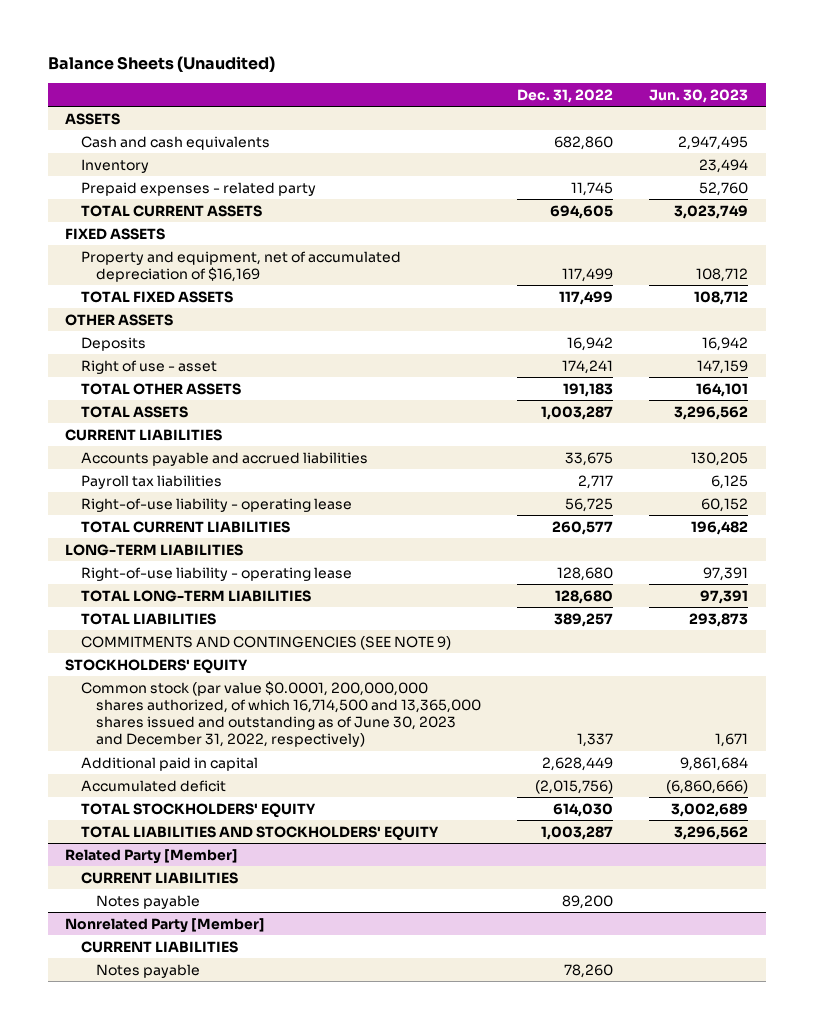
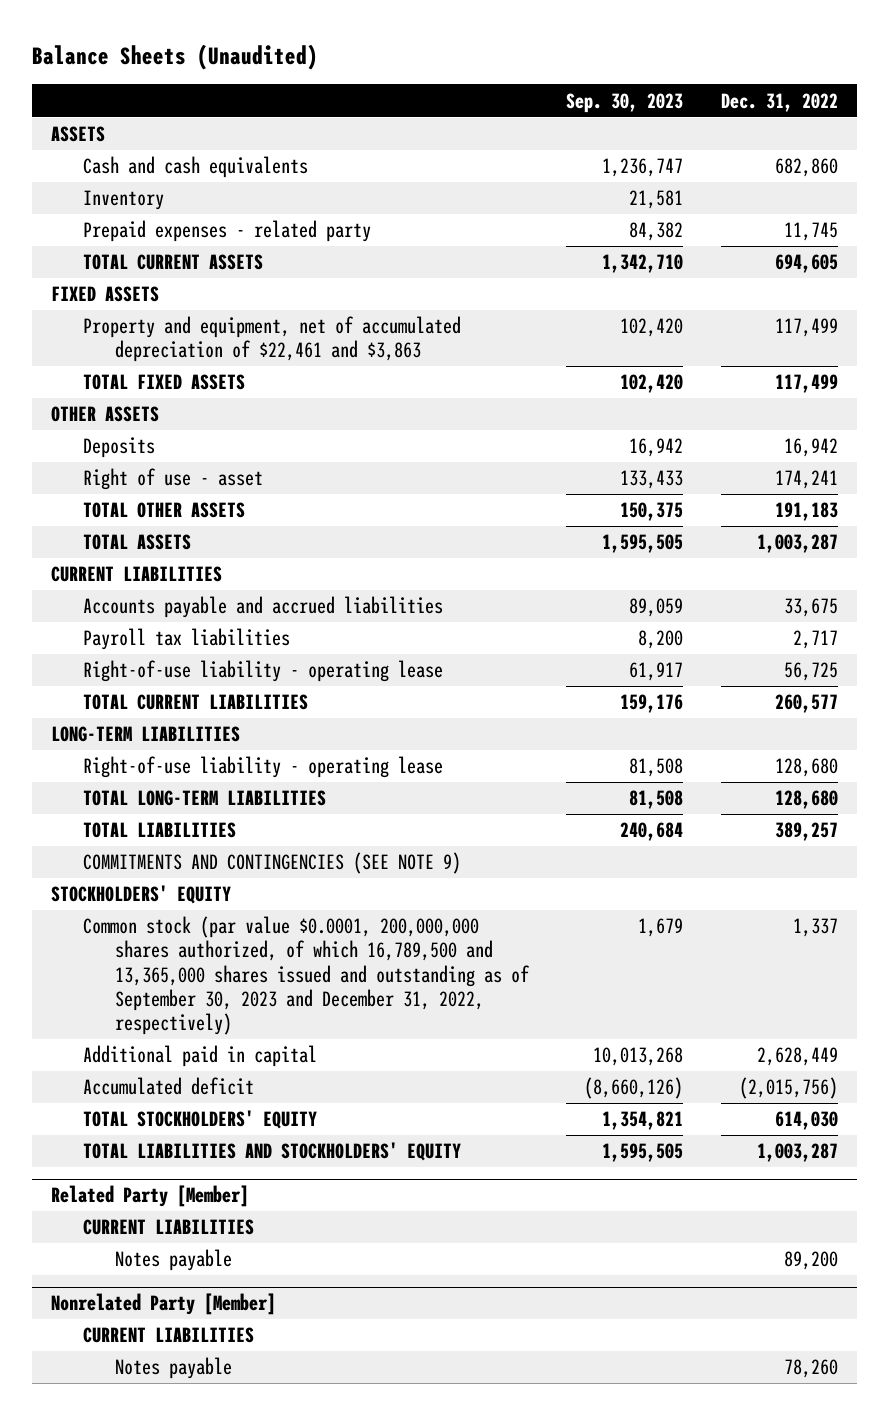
- | Dec. 31, 2022 | Jun. 30, 2023
+ | Sep. 30, 2023 | Dec. 31, 2022
- Property and equipment, net of accumulated depreciation of $16,169 | 117,499 | 108,712
+ Property and equipment, net of accumulated depreciation of $22,461 and $3,863 | 102,420 | 117,499
- Common stock (par value $0.0001, 200,000,000 shares authorized, of which 16,714,500 and 13,365,000 shares issued and outstanding as of June 30, 2023 and December 31, 2022, respectively) | 1,337 | 1,671
+ Common stock (par value $0.0001, 200,000,000 shares authorized, of which 16,789,500 and 13,365,000 shares issued and outstanding as of September 30, 2023 and December 31, 2022, respectively) | 1,679 | 1,337

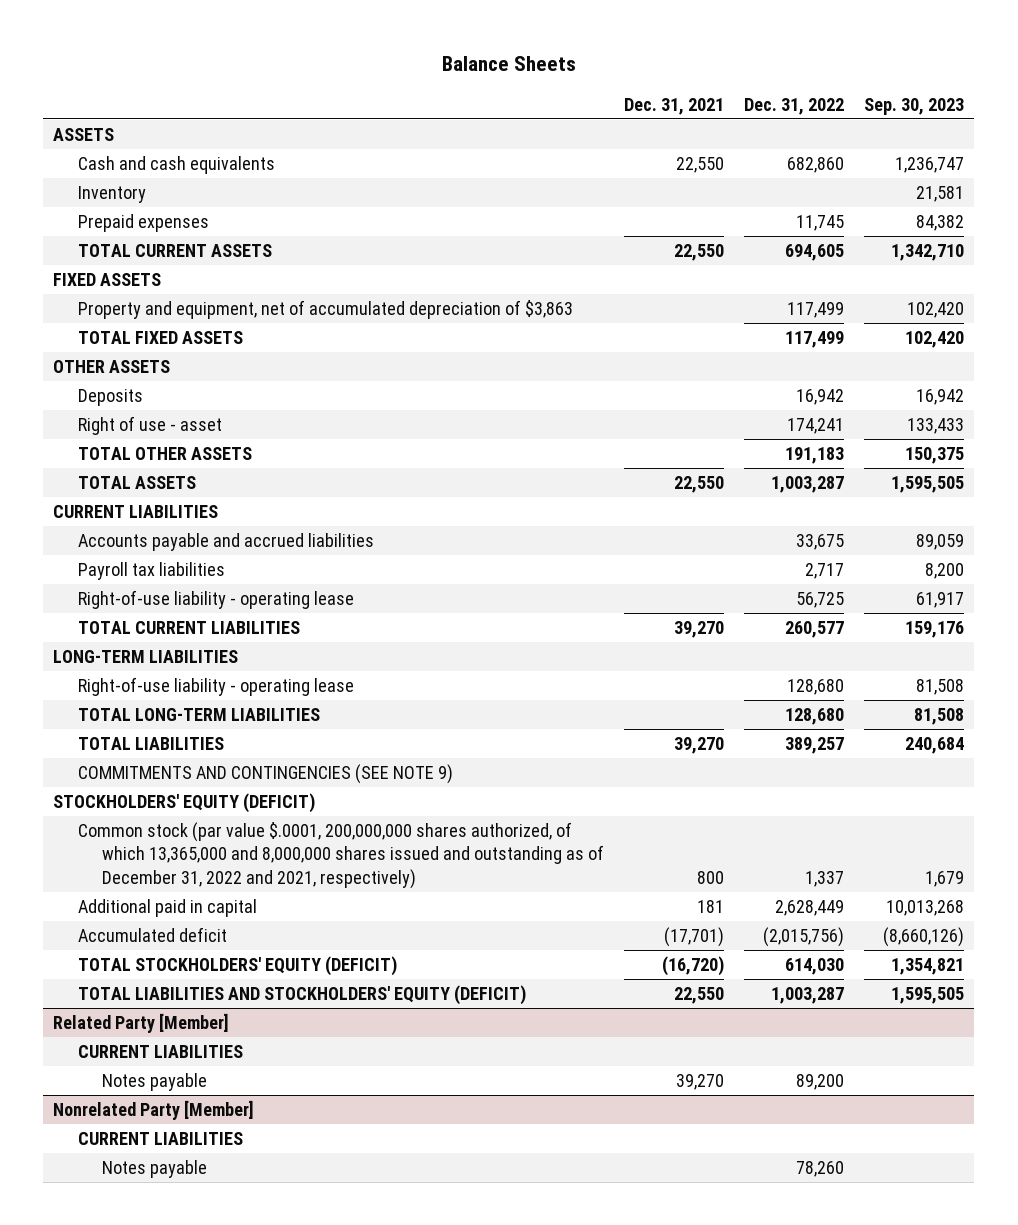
- Balance Sheets (Unaudited)
+ Balance Sheets
- | Sep. 30, 2023 | Dec. 31, 2022
+ | Dec. 31, 2021 | Dec. 31, 2022 | Sep. 30, 2023
- Prepaid expenses - related party | 84,382 | 11,745
+ Prepaid expenses | | 11,745 | 84,382
- Property and equipment, net of accumulated depreciation of $22,461 and $3,863 | 102,420 | 117,499
+ Property and equipment, net of accumulated depreciation of $3,863 | | 117,499 | 102,420
- STOCKHOLDERS' EQUITY
- Common stock (par value $0.0001, 200,000,000 shares authorized, of which 16,789,500 and 13,365,000 shares issued and outstanding as of September 30, 2023 and December 31, 2022, respectively) | 1,679 | 1,337
+ STOCKHOLDERS' EQUITY (DEFICIT)
+ Common stock (par value $.0001, 200,000,000 shares authorized, of which 13,365,000 and 8,000,000 shares issued and outstanding as of December 31, 2022 and 2021, respectively) | 800 | 1,337 | 1,679
- TOTAL STOCKHOLDERS' EQUITY | 1,354,821 | 614,030
- TOTAL LIABILITIES AND STOCKHOLDERS' EQUITY | 1,595,505 | 1,003,287
+ TOTAL STOCKHOLDERS' EQUITY (DEFICIT) | (16,720) | 614,030 | 1,354,821
+ TOTAL LIABILITIES AND STOCKHOLDERS' EQUITY (DEFICIT) | 22,550 | 1,003,287 | 1,595,505

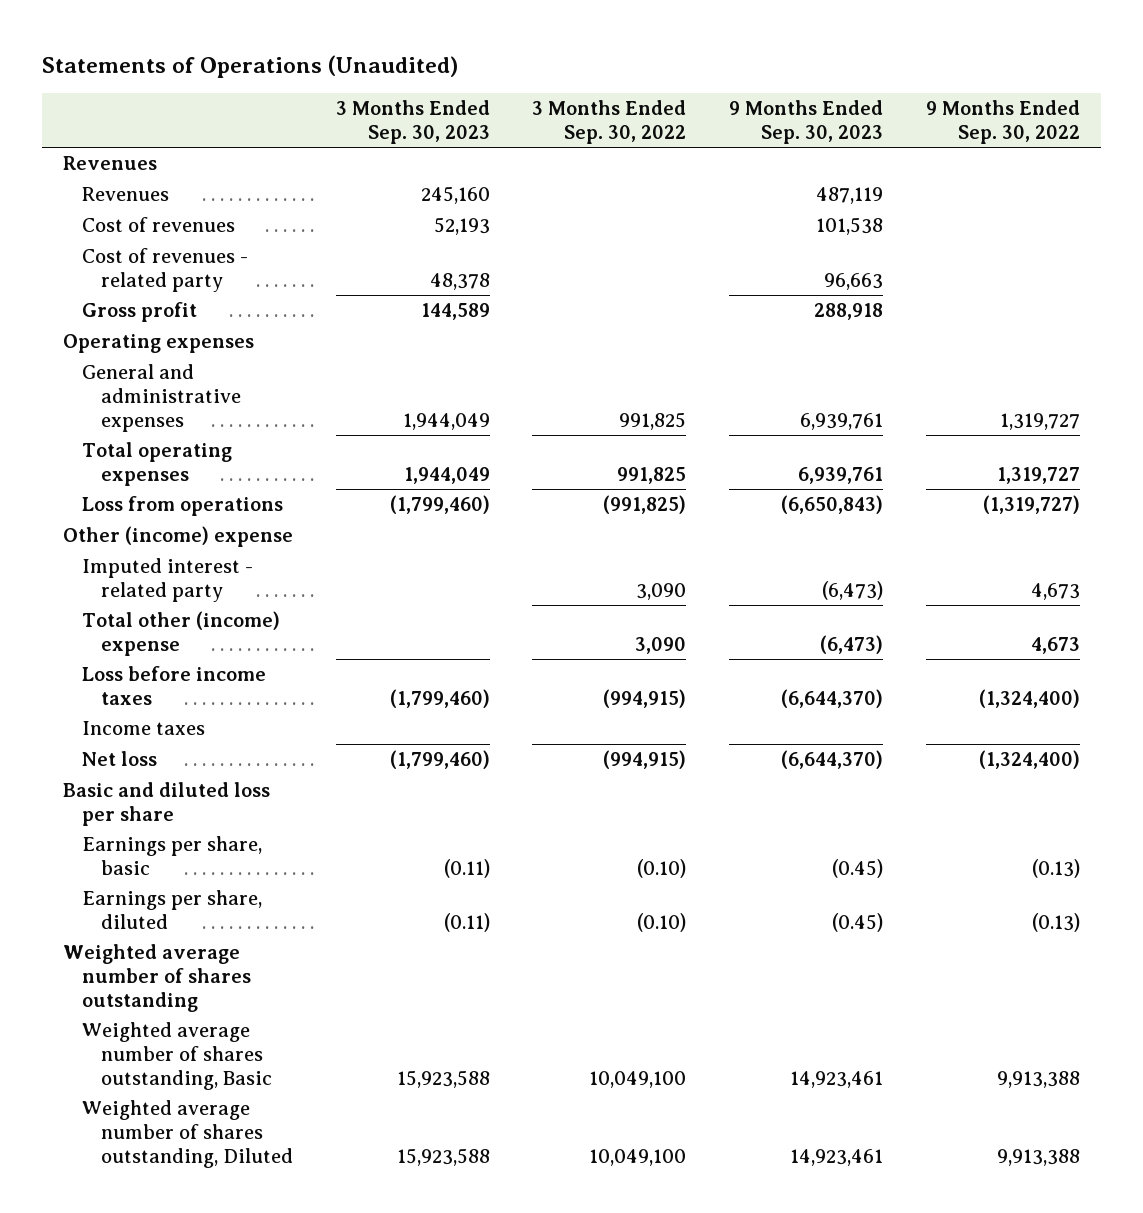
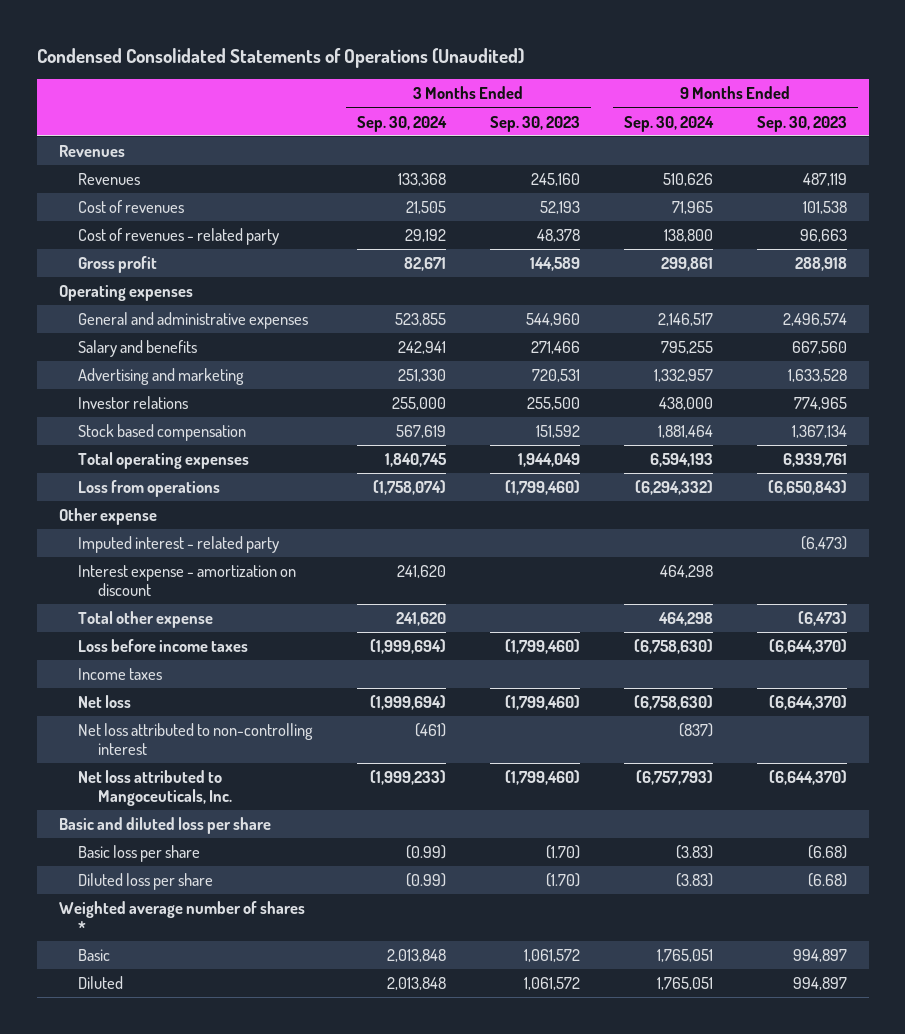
- Statements of Operations (Unaudited)
+ Condensed Consolidated Statements of Operations (Unaudited)
- | 3 Months Ended Sep. 30, 2023 | 3 Months Ended Sep. 30, 2022 | 9 Months Ended Sep. 30, 2023 | 9 Months Ended Sep. 30, 2022
+ | 3 Months Ended Sep. 30, 2024 | 3 Months Ended Sep. 30, 2023 | 9 Months Ended Sep. 30, 2024 | 9 Months Ended Sep. 30, 2023
- General and administrative expenses | 1,944,049 | 991,825 | 6,939,761 | 1,319,727
+ General and administrative expenses | 523,855 | 544,960 | 2,146,517 | 2,496,574
+ Salary and benefits | 242,941 | 271,466 | 795,255 | 667,560
+ Advertising and marketing | 251,330 | 720,531 | 1,332,957 | 1,633,528
+ Investor relations | 255,000 | 255,500 | 438,000 | 774,965
+ Stock based compensation | 567,619 | 151,592 | 1,881,464 | 1,367,134
- Other (income) expense
+ Other expense
- Total other (income) expense | | 3,090 | (6,473) | 4,673
+ Interest expense - amortization on discount | 241,620 | | 464,298 |
+ Total other expense | 241,620 | | 464,298 | (6,473)
+ Net loss attributed to non-controlling interest | (461) | | (837) |
+ Net loss attributed to Mangoceuticals, Inc. | (1,999,233) | (1,799,460) | (6,757,793) | (6,644,370)
- Earnings per share, basic | (0.11) | (0.10) | (0.45) | (0.13)
- Earnings per share, diluted | (0.11) | (0.10) | (0.45) | (0.13)
- Weighted average number of shares outstanding
- Weighted average number of shares outstanding, Basic | 15,923,588 | 10,049,100 | 14,923,461 | 9,913,388
- Weighted average number of shares outstanding, Diluted | 15,923,588 | 10,049,100 | 14,923,461 | 9,913,388
+ Basic loss per share | (0.99) | (1.70) | (3.83) | (6.68)
+ Diluted loss per share | (0.99) | (1.70) | (3.83) | (6.68)
+ Weighted average number of shares *
+ Basic | 2,013,848 | 1,061,572 | 1,765,051 | 994,897
+ Diluted | 2,013,848 | 1,061,572 | 1,765,051 | 994,897

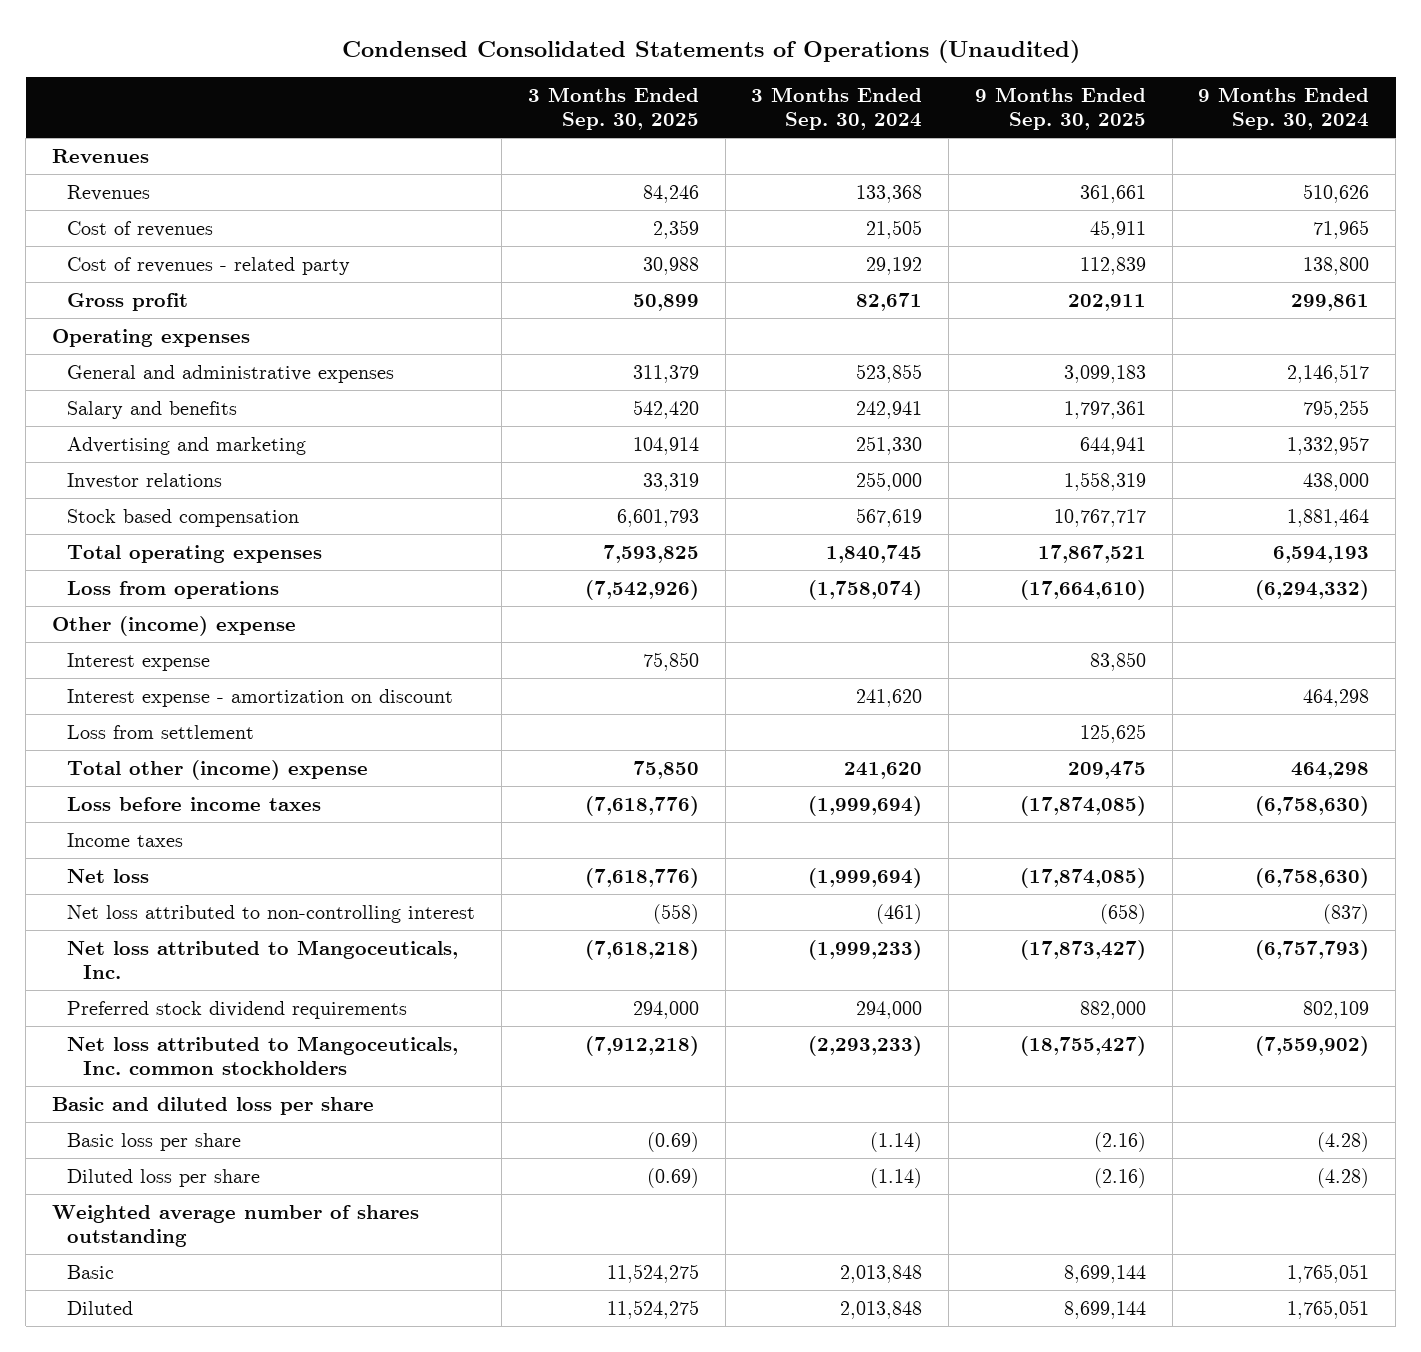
- | 3 Months Ended Sep. 30, 2024 | 3 Months Ended Sep. 30, 2023 | 9 Months Ended Sep. 30, 2024 | 9 Months Ended Sep. 30, 2023
+ | 3 Months Ended Sep. 30, 2025 | 3 Months Ended Sep. 30, 2024 | 9 Months Ended Sep. 30, 2025 | 9 Months Ended Sep. 30, 2024
- Other expense
- Imputed interest - related party | | | | (6,473)
+ Other (income) expense
+ Interest expense | 75,850 | | 83,850 |
- Total other expense | 241,620 | | 464,298 | (6,473)
+ Loss from settlement | | | 125,625 |
+ Total other (income) expense | 75,850 | 241,620 | 209,475 | 464,298
+ Preferred stock dividend requirements | 294,000 | 294,000 | 882,000 | 802,109
+ Net loss attributed to Mangoceuticals, Inc. common stockholders | (7,912,218) | (2,293,233) | (18,755,427) | (7,559,902)
- Basic loss per share | (0.99) | (1.70) | (3.83) | (6.68)
- Diluted loss per share | (0.99) | (1.70) | (3.83) | (6.68)
- Weighted average number of shares *
+ Basic loss per share | (0.69) | (1.14) | (2.16) | (4.28)
+ Diluted loss per share | (0.69) | (1.14) | (2.16) | (4.28)
+ Weighted average number of shares outstanding

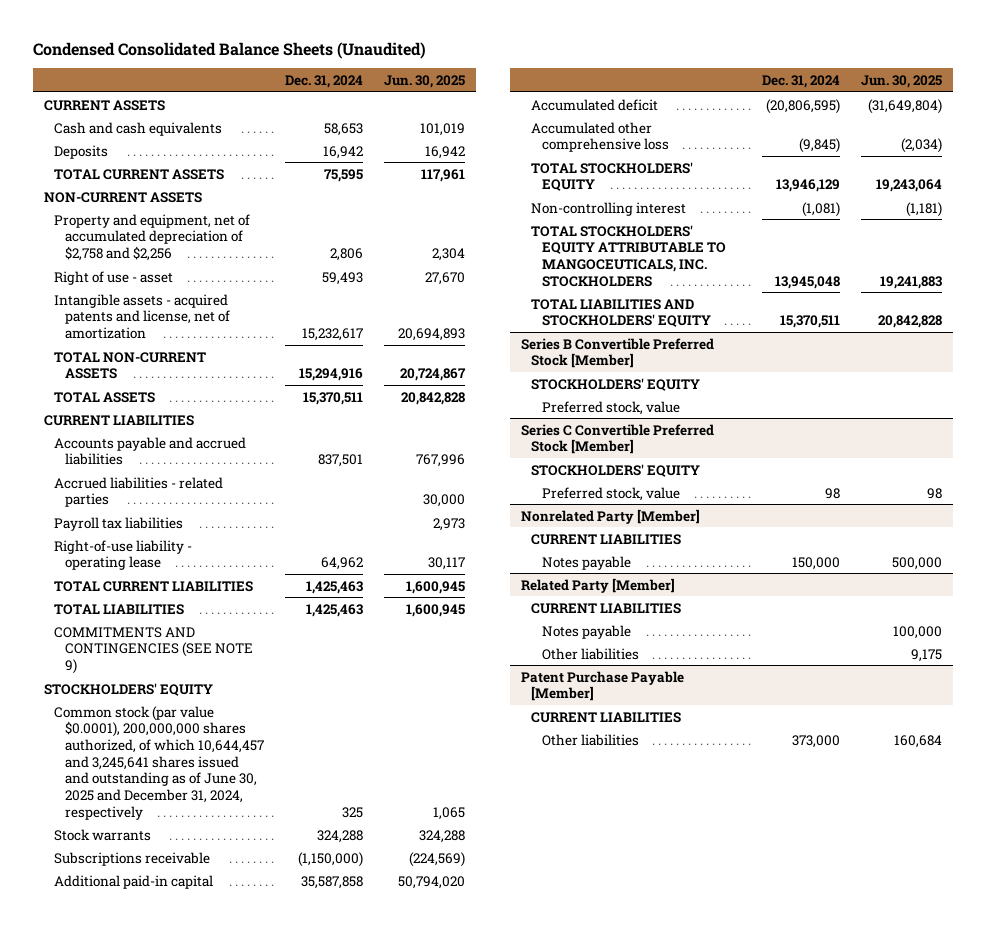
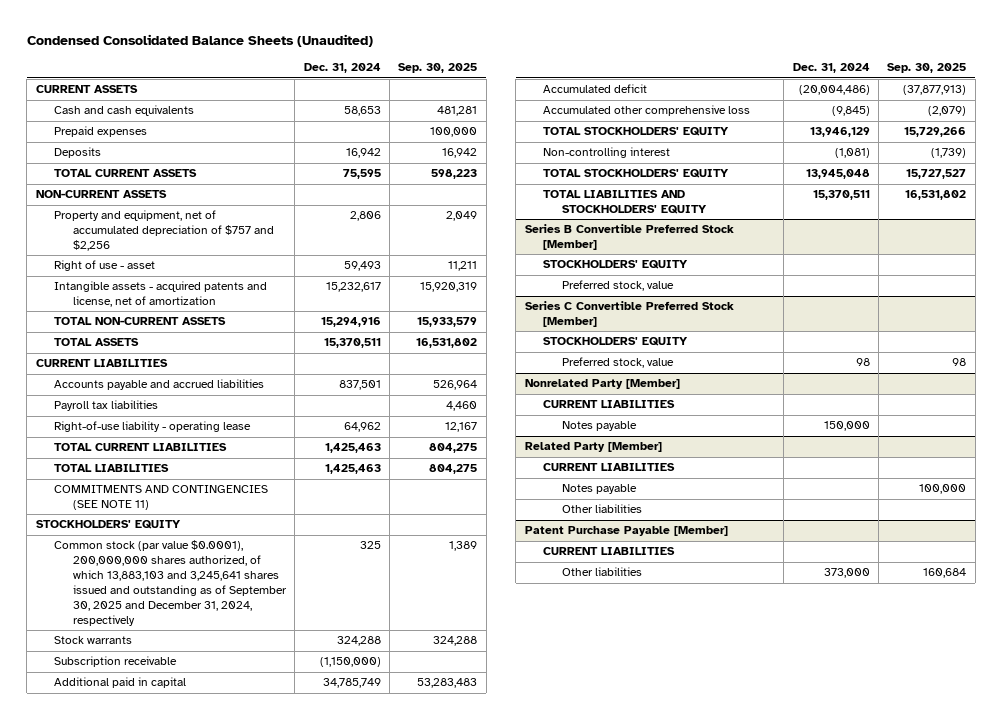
- | Dec. 31, 2024 | Jun. 30, 2025
+ | Dec. 31, 2024 | Sep. 30, 2025
+ Prepaid expenses | | 100,000
- Property and equipment, net of accumulated depreciation of $2,758 and $2,256 | 2,806 | 2,304
+ Property and equipment, net of accumulated depreciation of $757 and $2,256 | 2,806 | 2,049
- Accrued liabilities - related parties | | 30,000
- COMMITMENTS AND CONTINGENCIES (SEE NOTE 9)
+ COMMITMENTS AND CONTINGENCIES (SEE NOTE 11)
- Common stock (par value $0.0001), 200,000,000 shares authorized, of which 10,644,457 and 3,245,641 shares issued and outstanding as of June 30, 2025 and December 31, 2024, respectively | 325 | 1,065
+ Common stock (par value $0.0001), 200,000,000 shares authorized, of which 13,883,103 and 3,245,641 shares issued and outstanding as of September 30, 2025 and December 31, 2024, respectively | 325 | 1,389
- Subscriptions receivable | (1,150,000) | (224,569)
- Additional paid-in capital | 35,587,858 | 50,794,020
- Accumulated deficit | (20,806,595) | (31,649,804)
+ Subscription receivable | (1,150,000) |
+ Additional paid in capital | 34,785,749 | 53,283,483
+ Accumulated deficit | (20,004,486) | (37,877,913)
- TOTAL STOCKHOLDERS' EQUITY ATTRIBUTABLE TO MANGOCEUTICALS, INC. STOCKHOLDERS | 13,945,048 | 19,241,883
+ TOTAL STOCKHOLDERS' EQUITY | 13,945,048 | 15,727,527

